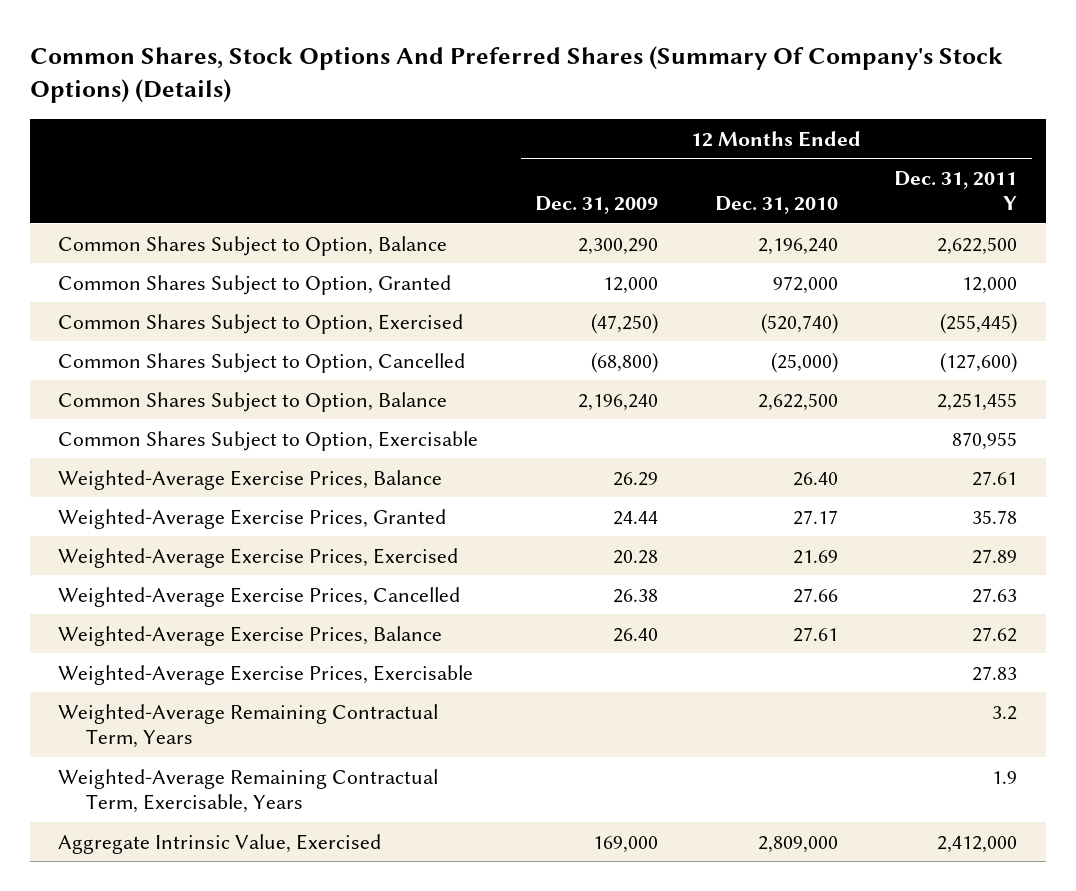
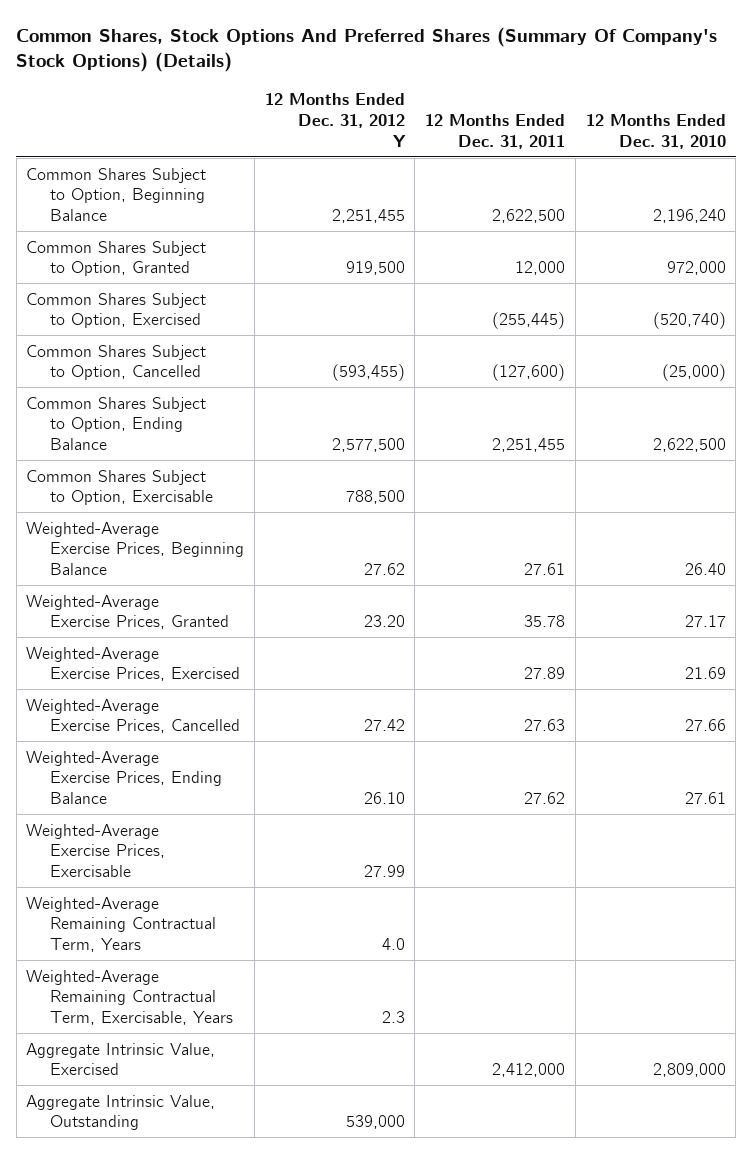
- | 12 Months Ended Dec. 31, 2009 | 12 Months Ended Dec. 31, 2010 | 12 Months Ended Dec. 31, 2011 Y
+ | 12 Months Ended Dec. 31, 2012 Y | 12 Months Ended Dec. 31, 2011 | 12 Months Ended Dec. 31, 2010
- Common Shares Subject to Option, Balance | 2,300,290 | 2,196,240 | 2,622,500
+ Common Shares Subject to Option, Beginning Balance | 2,251,455 | 2,622,500 | 2,196,240
- Common Shares Subject to Option, Balance | 2,196,240 | 2,622,500 | 2,251,455
+ Common Shares Subject to Option, Ending Balance | 2,577,500 | 2,251,455 | 2,622,500
- Weighted-Average Exercise Prices, Balance | 26.29 | 26.40 | 27.61
+ Weighted-Average Exercise Prices, Beginning Balance | 27.62 | 27.61 | 26.40
- Weighted-Average Exercise Prices, Balance | 26.40 | 27.61 | 27.62
+ Weighted-Average Exercise Prices, Ending Balance | 26.10 | 27.62 | 27.61
+ Aggregate Intrinsic Value, Outstanding | 539,000 | |

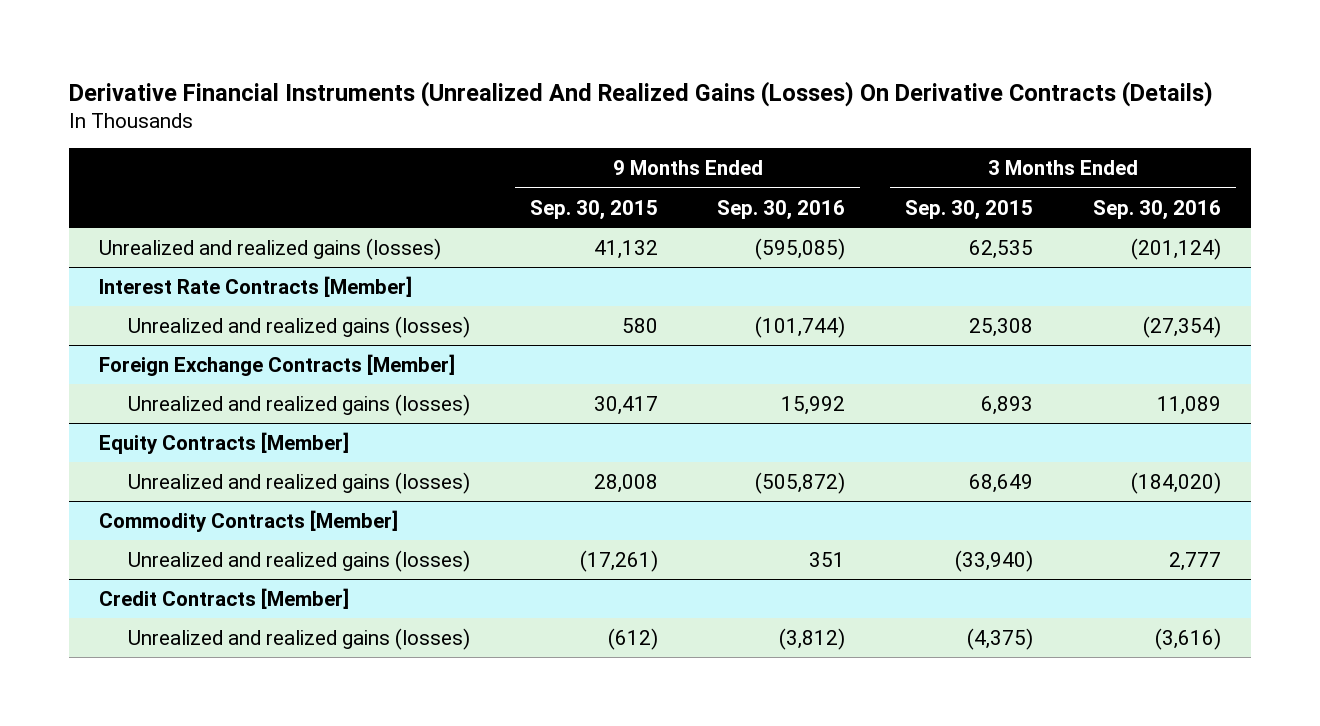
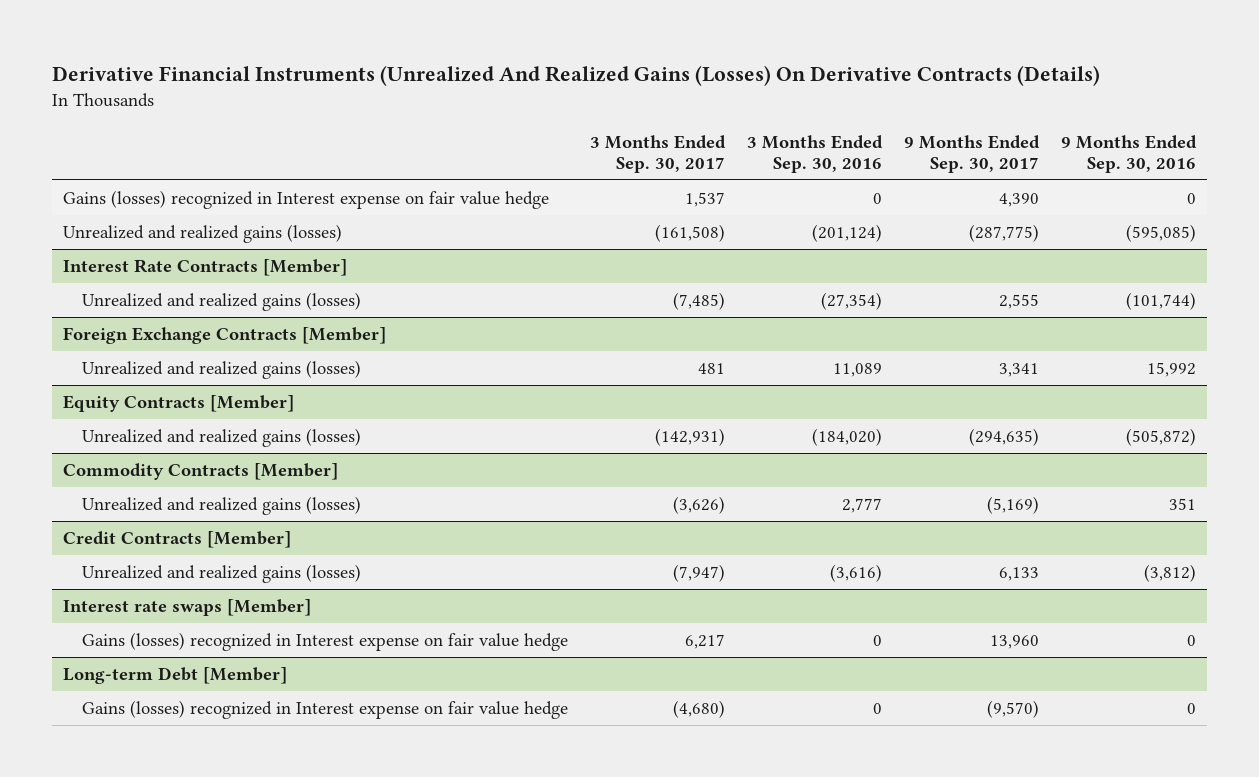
- | 9 Months Ended Sep. 30, 2015 | 9 Months Ended Sep. 30, 2016 | 3 Months Ended Sep. 30, 2015 | 3 Months Ended Sep. 30, 2016
+ | 3 Months Ended Sep. 30, 2017 | 3 Months Ended Sep. 30, 2016 | 9 Months Ended Sep. 30, 2017 | 9 Months Ended Sep. 30, 2016
+ Gains (losses) recognized in Interest expense on fair value hedge | 1,537 | 0 | 4,390 | 0
+ Interest rate swaps [Member]
+ Gains (losses) recognized in Interest expense on fair value hedge | 6,217 | 0 | 13,960 | 0
+ Long-term Debt [Member]
+ Gains (losses) recognized in Interest expense on fair value hedge | (4,680) | 0 | (9,570) | 0

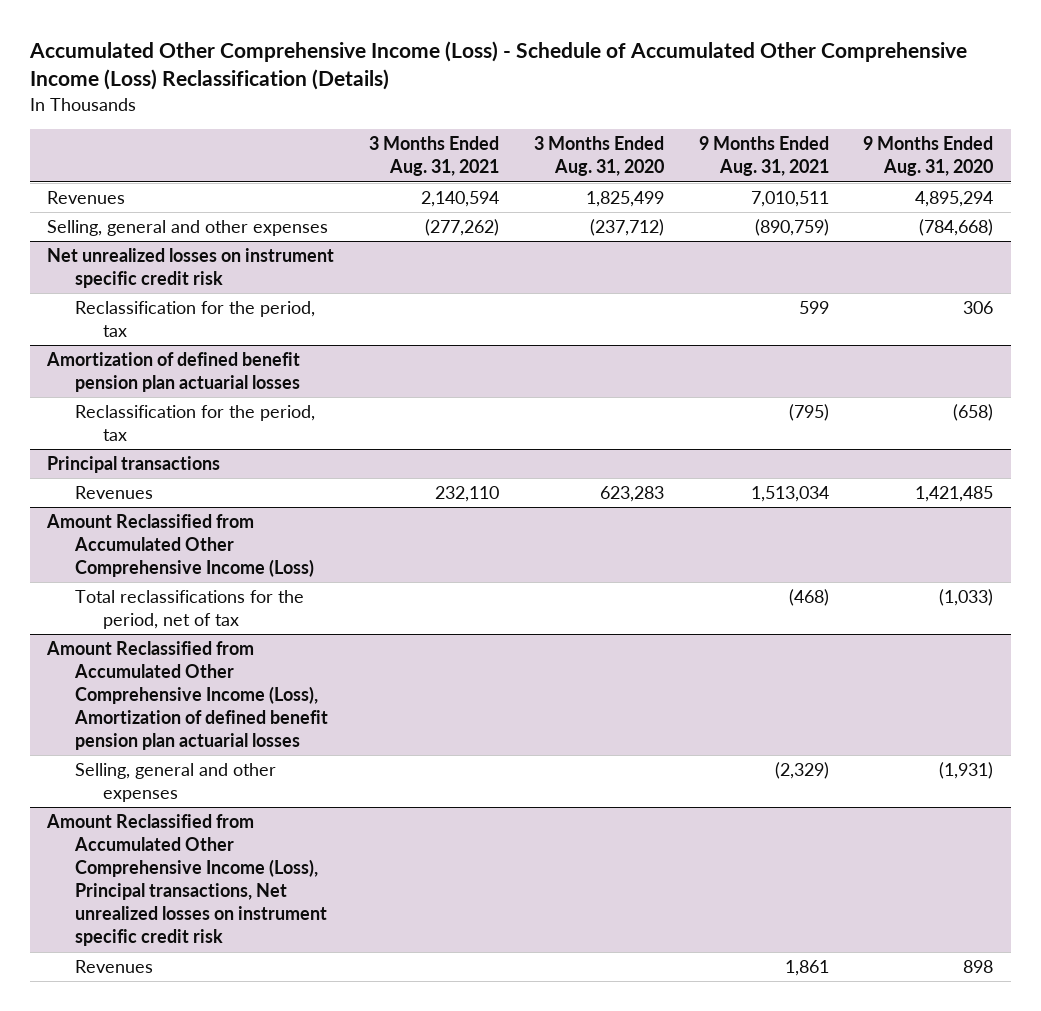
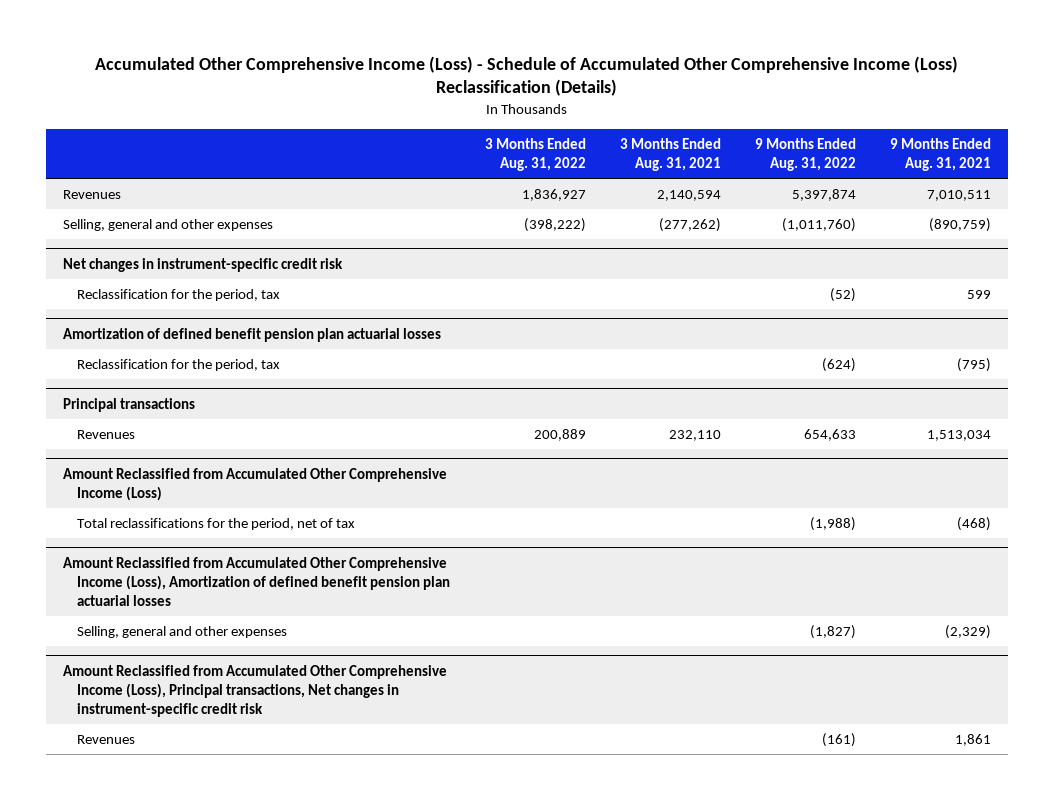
- | 3 Months Ended Aug. 31, 2021 | 3 Months Ended Aug. 31, 2020 | 9 Months Ended Aug. 31, 2021 | 9 Months Ended Aug. 31, 2020
+ | 3 Months Ended Aug. 31, 2022 | 3 Months Ended Aug. 31, 2021 | 9 Months Ended Aug. 31, 2022 | 9 Months Ended Aug. 31, 2021
- Net unrealized losses on instrument specific credit risk
+ Net changes in instrument-specific credit risk
- Amount Reclassified from Accumulated Other Comprehensive Income (Loss), Principal transactions, Net unrealized losses on instrument specific credit risk
+ Amount Reclassified from Accumulated Other Comprehensive Income (Loss), Principal transactions, Net changes in instrument-specific credit risk

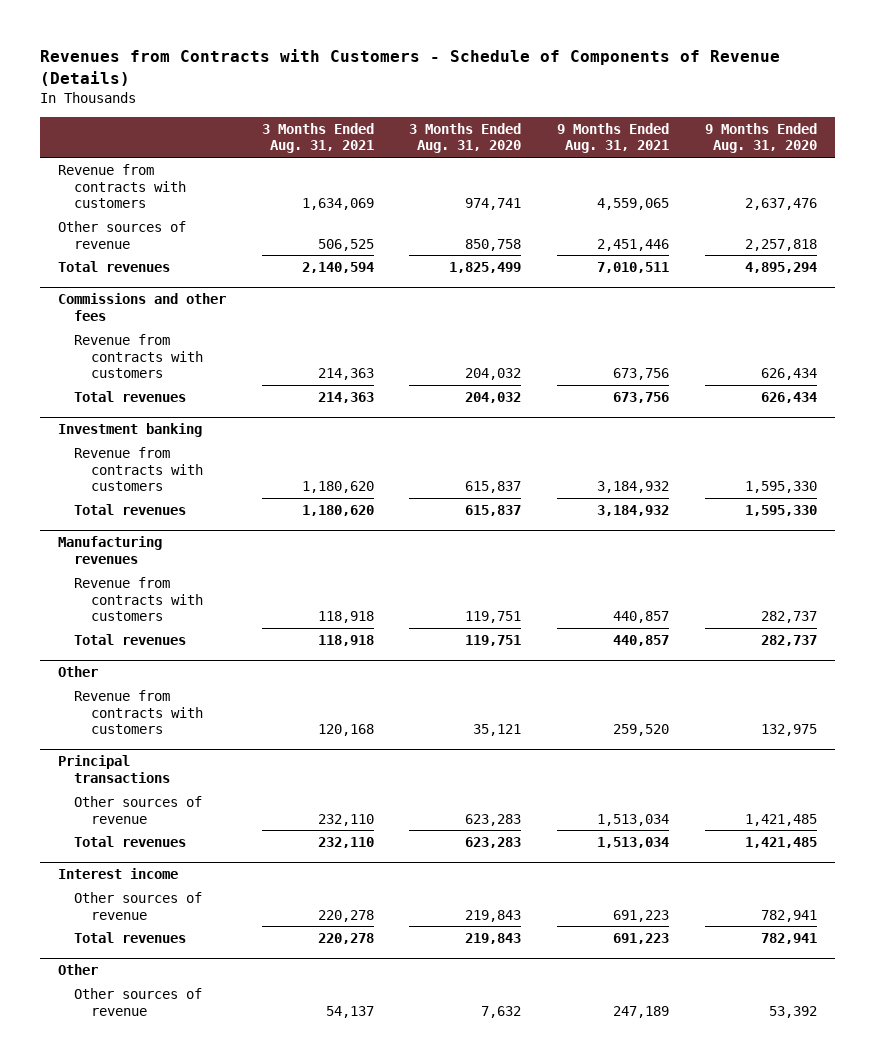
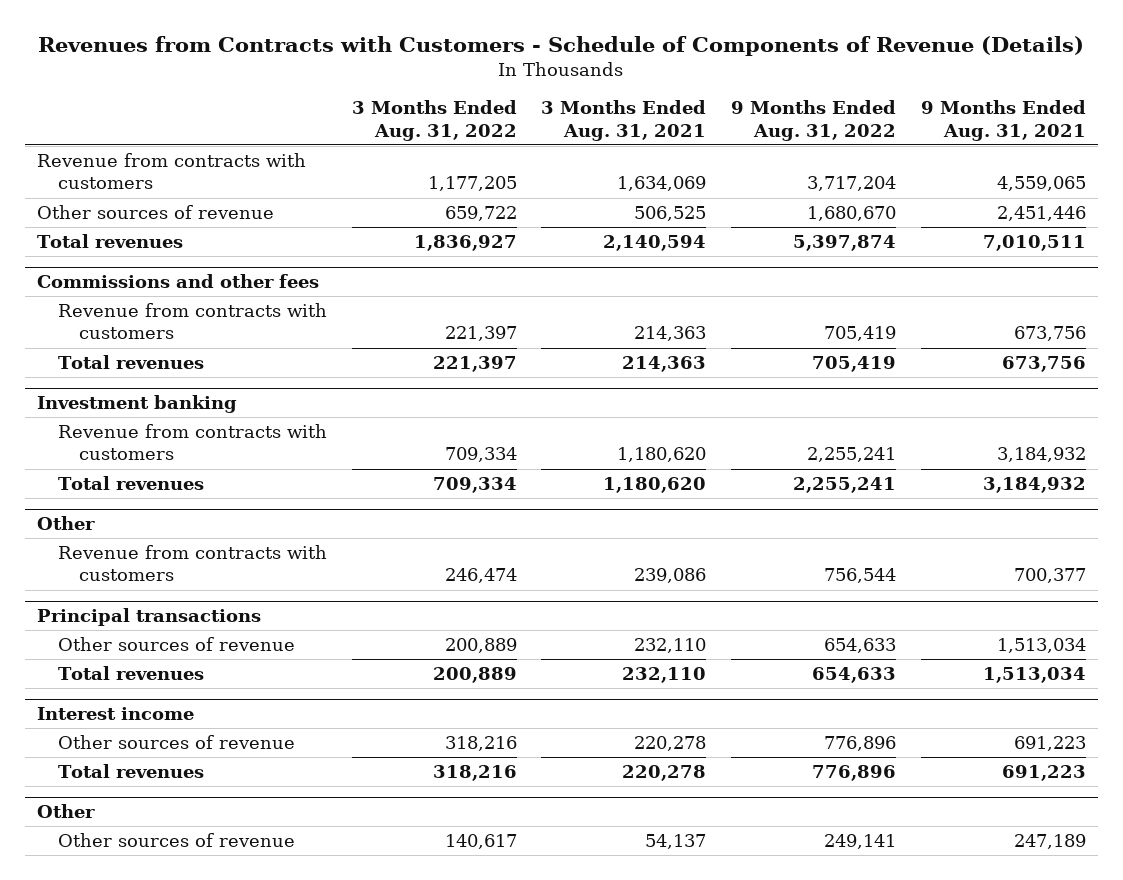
- | 3 Months Ended Aug. 31, 2021 | 3 Months Ended Aug. 31, 2020 | 9 Months Ended Aug. 31, 2021 | 9 Months Ended Aug. 31, 2020
+ | 3 Months Ended Aug. 31, 2022 | 3 Months Ended Aug. 31, 2021 | 9 Months Ended Aug. 31, 2022 | 9 Months Ended Aug. 31, 2021
- Manufacturing revenues
- Revenue from contracts with customers | 118,918 | 119,751 | 440,857 | 282,737
- Total revenues | 118,918 | 119,751 | 440,857 | 282,737
@ Other
- Revenue from contracts with customers | 120,168 | 35,121 | 259,520 | 132,975
+ Revenue from contracts with customers | 246,474 | 239,086 | 756,544 | 700,377

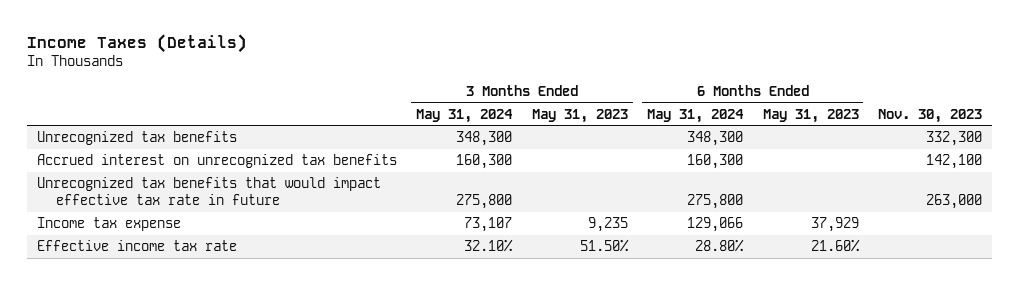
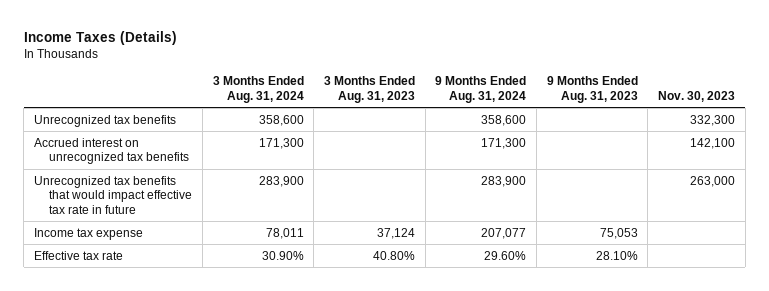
- | 3 Months Ended May 31, 2024 | 3 Months Ended May 31, 2023 | 6 Months Ended May 31, 2024 | 6 Months Ended May 31, 2023 | Nov. 30, 2023
+ | 3 Months Ended Aug. 31, 2024 | 3 Months Ended Aug. 31, 2023 | 9 Months Ended Aug. 31, 2024 | 9 Months Ended Aug. 31, 2023 | Nov. 30, 2023
- Effective income tax rate | 32.10% | 51.50% | 28.80% | 21.60% |
+ Effective tax rate | 30.90% | 40.80% | 29.60% | 28.10% |

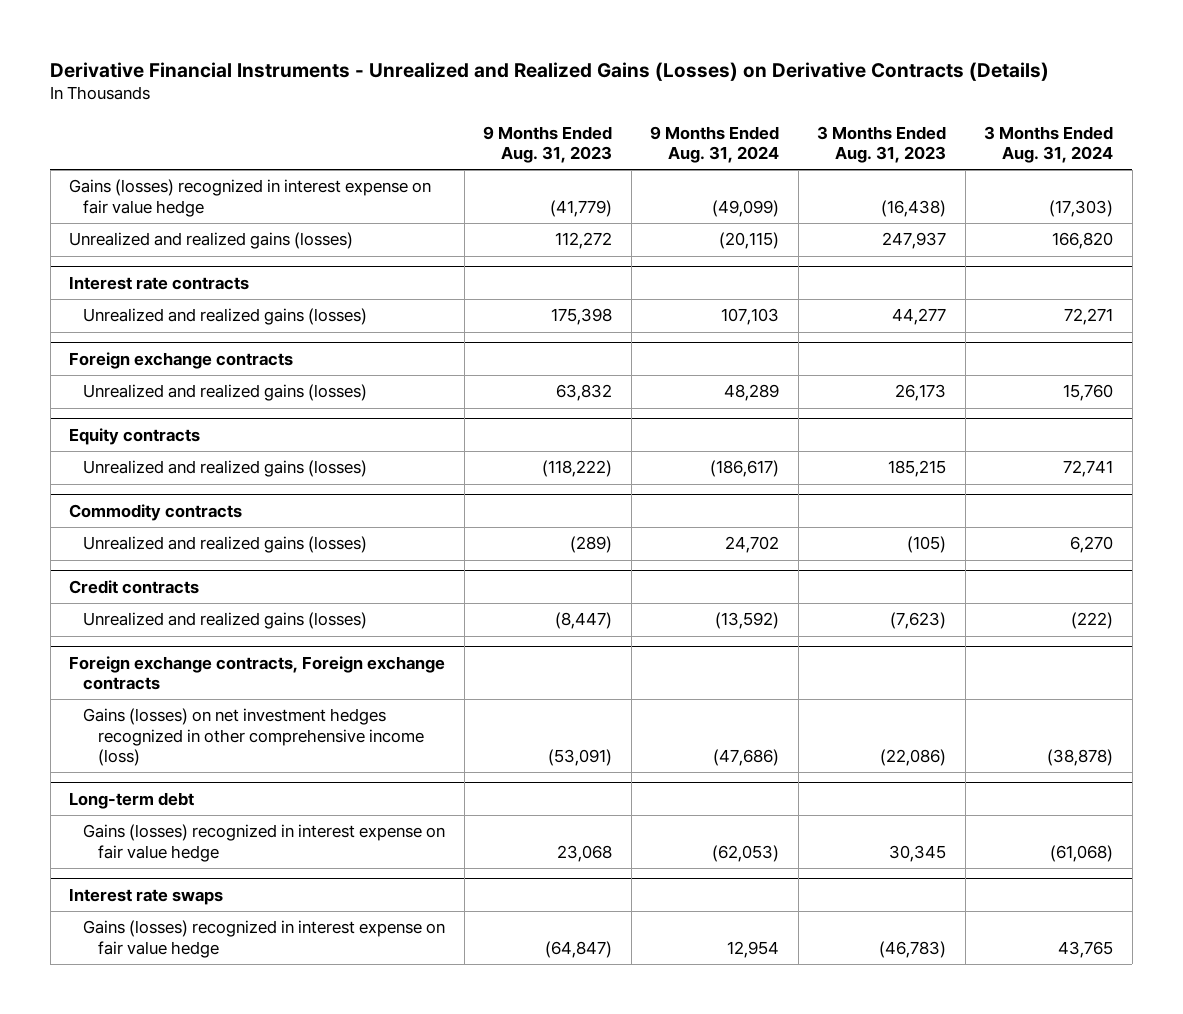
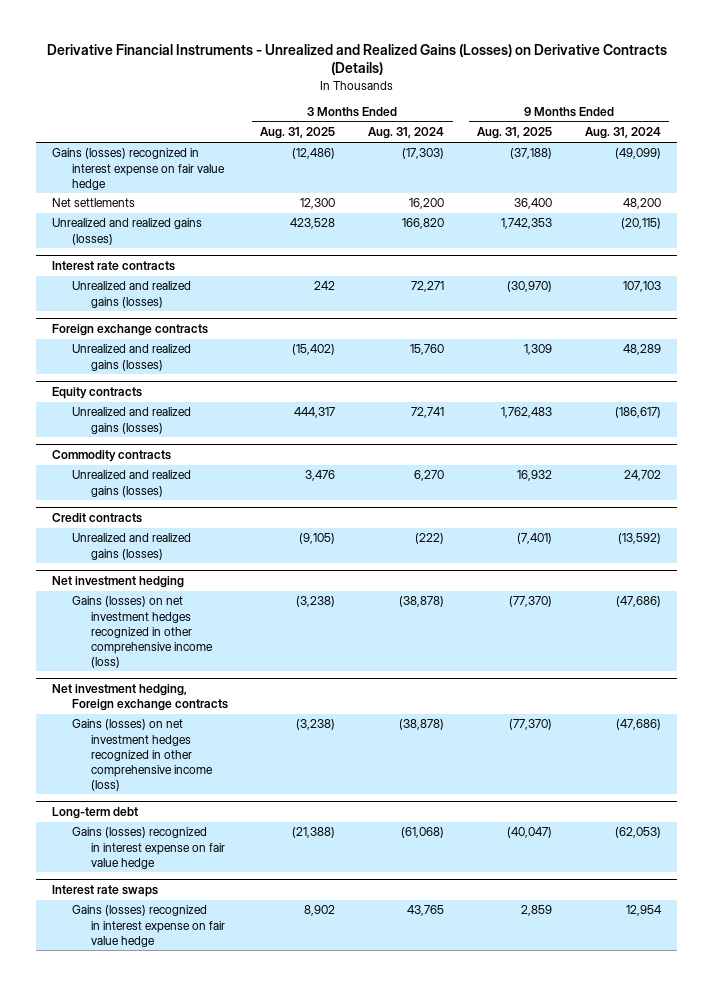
- | 9 Months Ended Aug. 31, 2023 | 9 Months Ended Aug. 31, 2024 | 3 Months Ended Aug. 31, 2023 | 3 Months Ended Aug. 31, 2024
+ | 3 Months Ended Aug. 31, 2025 | 3 Months Ended Aug. 31, 2024 | 9 Months Ended Aug. 31, 2025 | 9 Months Ended Aug. 31, 2024
+ Net settlements | 12,300 | 16,200 | 36,400 | 48,200
- Foreign exchange contracts, Foreign exchange contracts
+ Net investment hedging
+ Net investment hedging, Foreign exchange contracts
+ Gains (losses) on net investment hedges recognized in other comprehensive income (loss) | (3,238) | (38,878) | (77,370) | (47,686)

